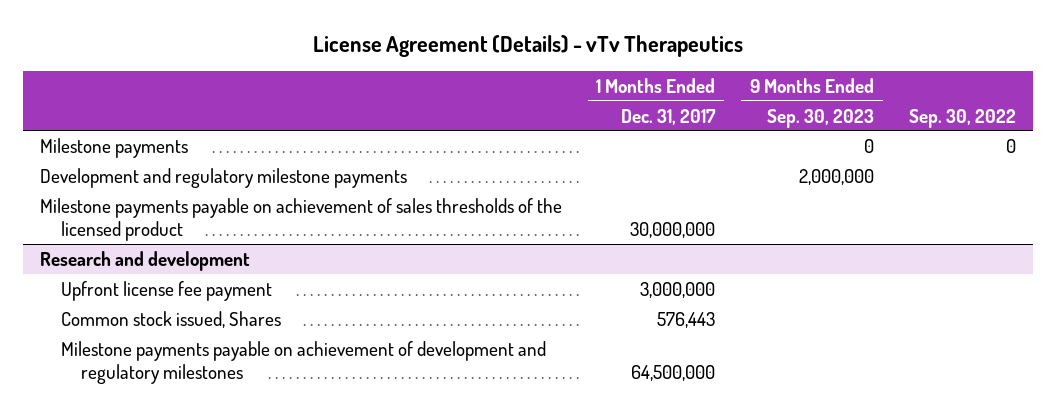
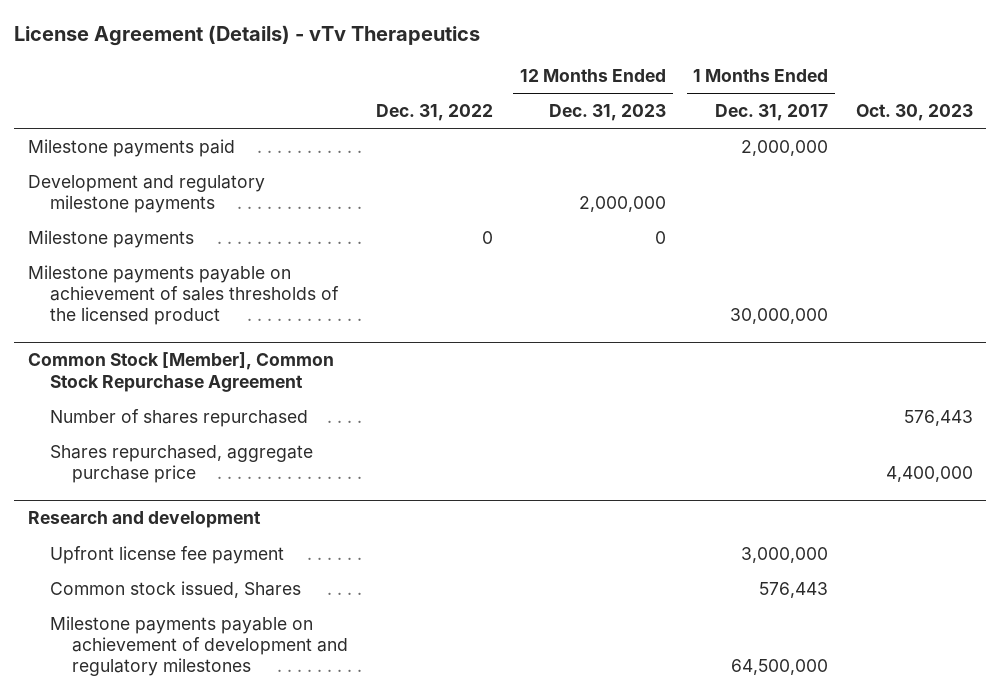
- | 1 Months Ended Dec. 31, 2017 | 9 Months Ended Sep. 30, 2023 | Sep. 30, 2022
+ | Dec. 31, 2022 | 12 Months Ended Dec. 31, 2023 | 1 Months Ended Dec. 31, 2017 | Oct. 30, 2023
+ Milestone payments paid | | | 2,000,000 |
moved down: Milestone payments | 0 | 0 | |
+ Common Stock [Member], Common Stock Repurchase Agreement
+ Number of shares repurchased | | | | 576,443
+ Shares repurchased, aggregate purchase price | | | | 4,400,000

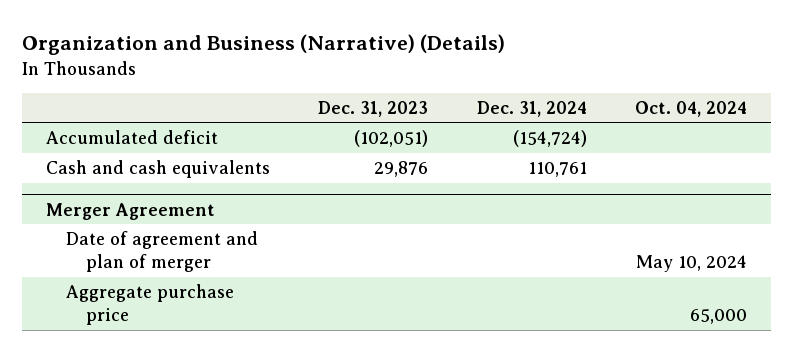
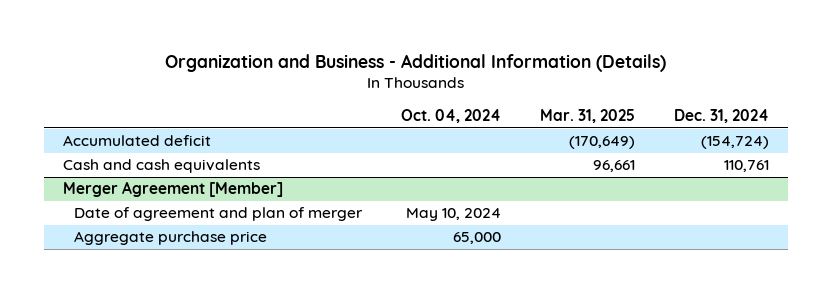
- Organization and Business (Narrative) (Details)
+ Organization and Business - Additional Information (Details)
- | Dec. 31, 2023 | Dec. 31, 2024 | Oct. 04, 2024
+ | Oct. 04, 2024 | Mar. 31, 2025 | Dec. 31, 2024
- Merger Agreement
+ Merger Agreement [Member]

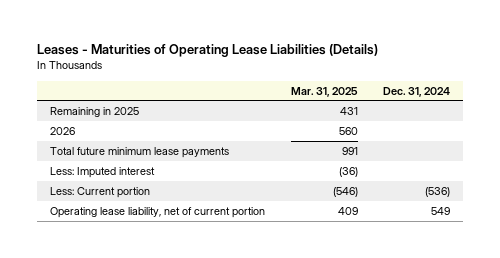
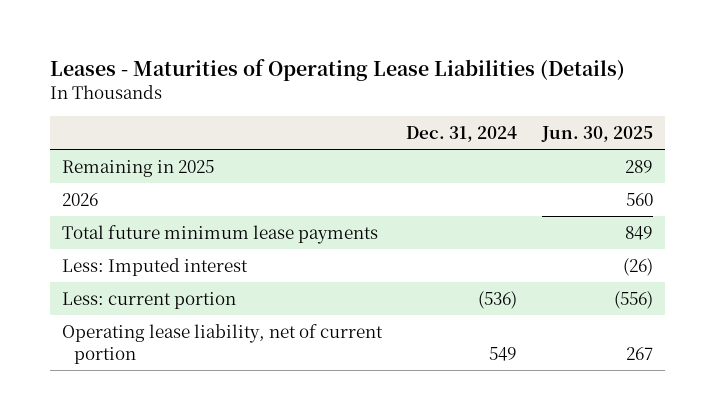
- | Mar. 31, 2025 | Dec. 31, 2024
+ | Dec. 31, 2024 | Jun. 30, 2025
- Less: Current portion | (546) | (536)
+ Less: current portion | (536) | (556)

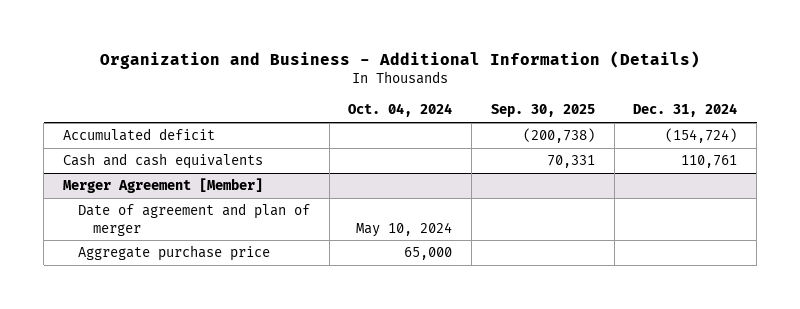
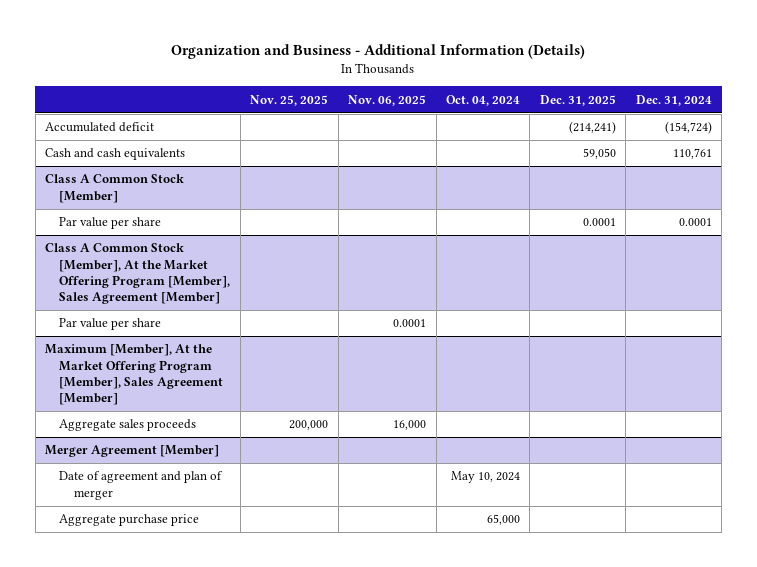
- | Oct. 04, 2024 | Sep. 30, 2025 | Dec. 31, 2024
+ | Nov. 25, 2025 | Nov. 06, 2025 | Oct. 04, 2024 | Dec. 31, 2025 | Dec. 31, 2024
+ Class A Common Stock [Member]
+ Par value per share | | | | 0.0001 | 0.0001
+ Class A Common Stock [Member], At the Market Offering Program [Member], Sales Agreement [Member]
+ Par value per share | | 0.0001 | | |
+ Maximum [Member], At the Market Offering Program [Member], Sales Agreement [Member]
+ Aggregate sales proceeds | 200,000 | 16,000 | | |

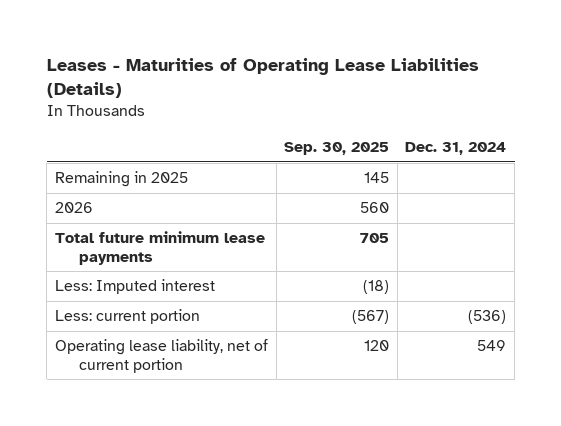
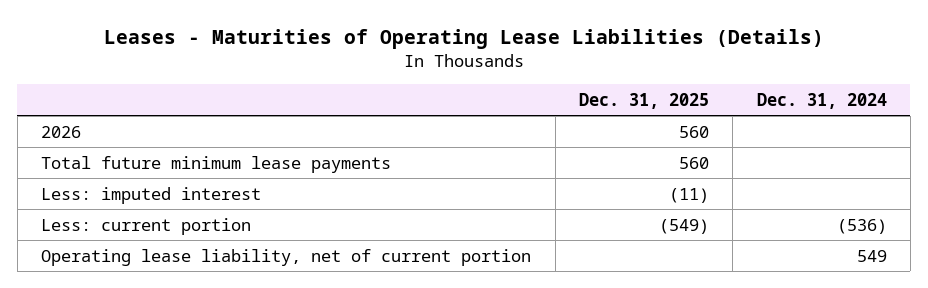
- | Sep. 30, 2025 | Dec. 31, 2024
+ | Dec. 31, 2025 | Dec. 31, 2024
- Remaining in 2025 | 145 |
- Less: Imputed interest | (18) |
+ Less: imputed interest | (11) |

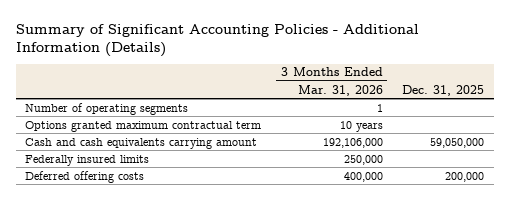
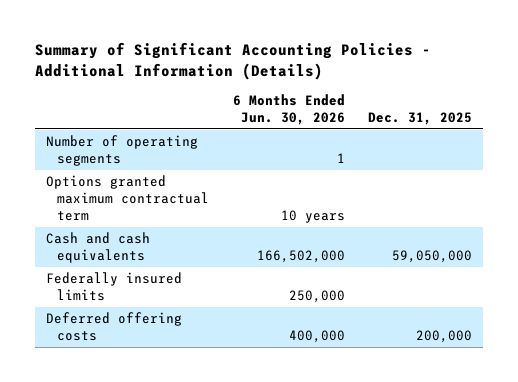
- | 3 Months Ended Mar. 31, 2026 | Dec. 31, 2025
+ | 6 Months Ended Jun. 30, 2026 | Dec. 31, 2025
- Cash and cash equivalents carrying amount | 192,106,000 | 59,050,000
+ Cash and cash equivalents | 166,502,000 | 59,050,000

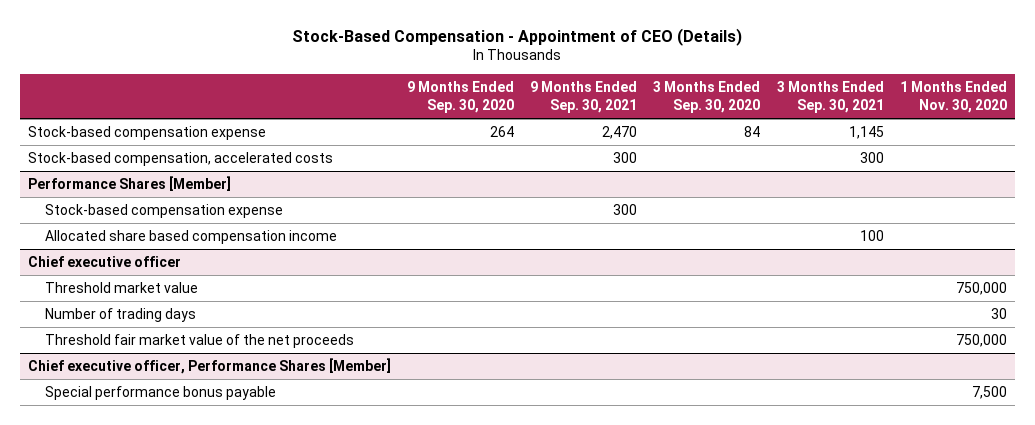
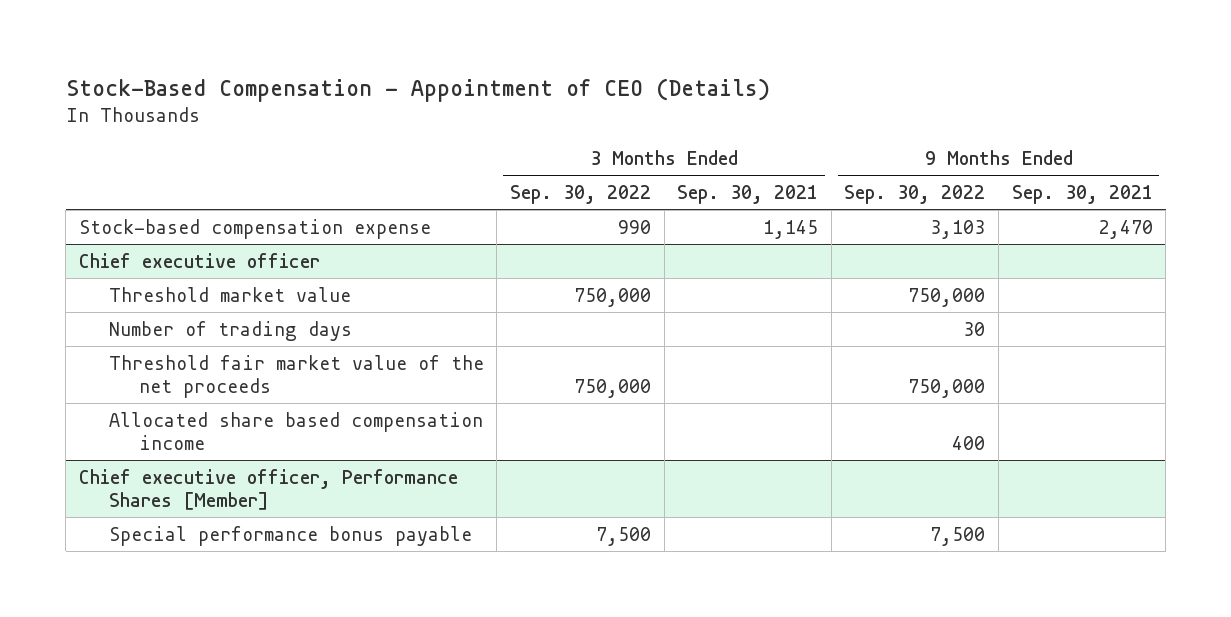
- | 9 Months Ended Sep. 30, 2020 | 9 Months Ended Sep. 30, 2021 | 3 Months Ended Sep. 30, 2020 | 3 Months Ended Sep. 30, 2021 | 1 Months Ended Nov. 30, 2020
+ | 3 Months Ended Sep. 30, 2022 | 3 Months Ended Sep. 30, 2021 | 9 Months Ended Sep. 30, 2022 | 9 Months Ended Sep. 30, 2021
- Stock-based compensation, accelerated costs | | 300 | | 300 |
- Performance Shares [Member]
- Stock-based compensation expense | | 300 | | |
- Allocated share based compensation income | | | | 100 |
@ Chief executive officer
+ Allocated share based compensation income | | | 400 |

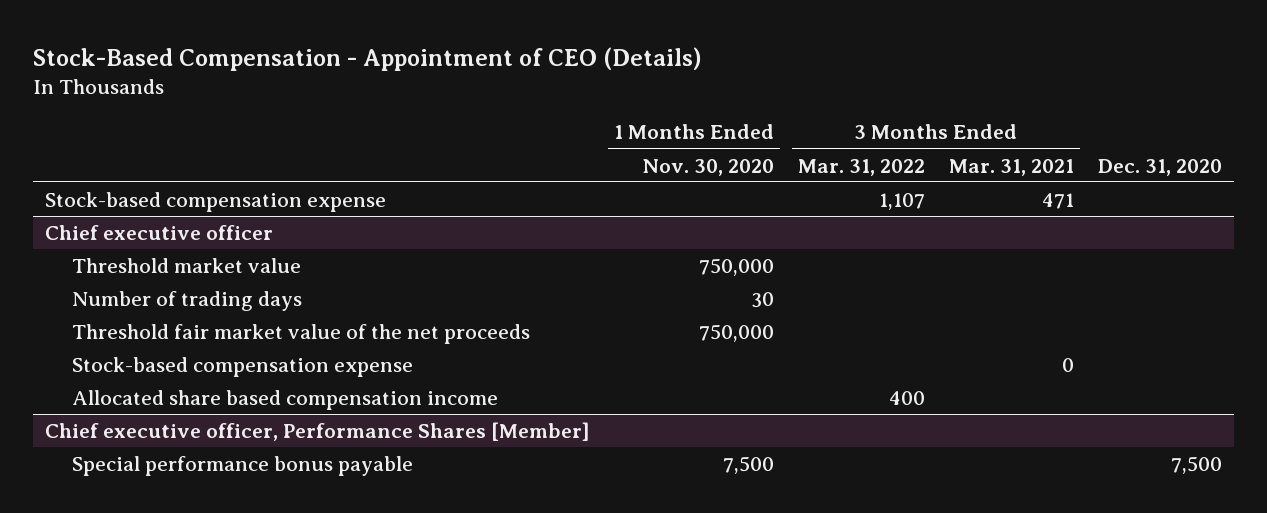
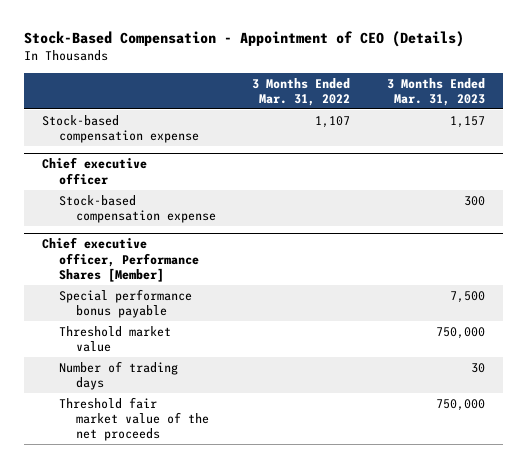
- | 1 Months Ended Nov. 30, 2020 | 3 Months Ended Mar. 31, 2022 | 3 Months Ended Mar. 31, 2021 | Dec. 31, 2020
+ | 3 Months Ended Mar. 31, 2022 | 3 Months Ended Mar. 31, 2023
@ Chief executive officer
- Threshold market value | 750,000 | | |
- Number of trading days | 30 | | |
- Threshold fair market value of the net proceeds | 750,000 | | |
- Allocated share based compensation income | | 400 | |
@ Chief executive officer, Performance Shares [Member]
+ Threshold market value | | 750,000
+ Number of trading days | | 30
+ Threshold fair market value of the net proceeds | | 750,000

